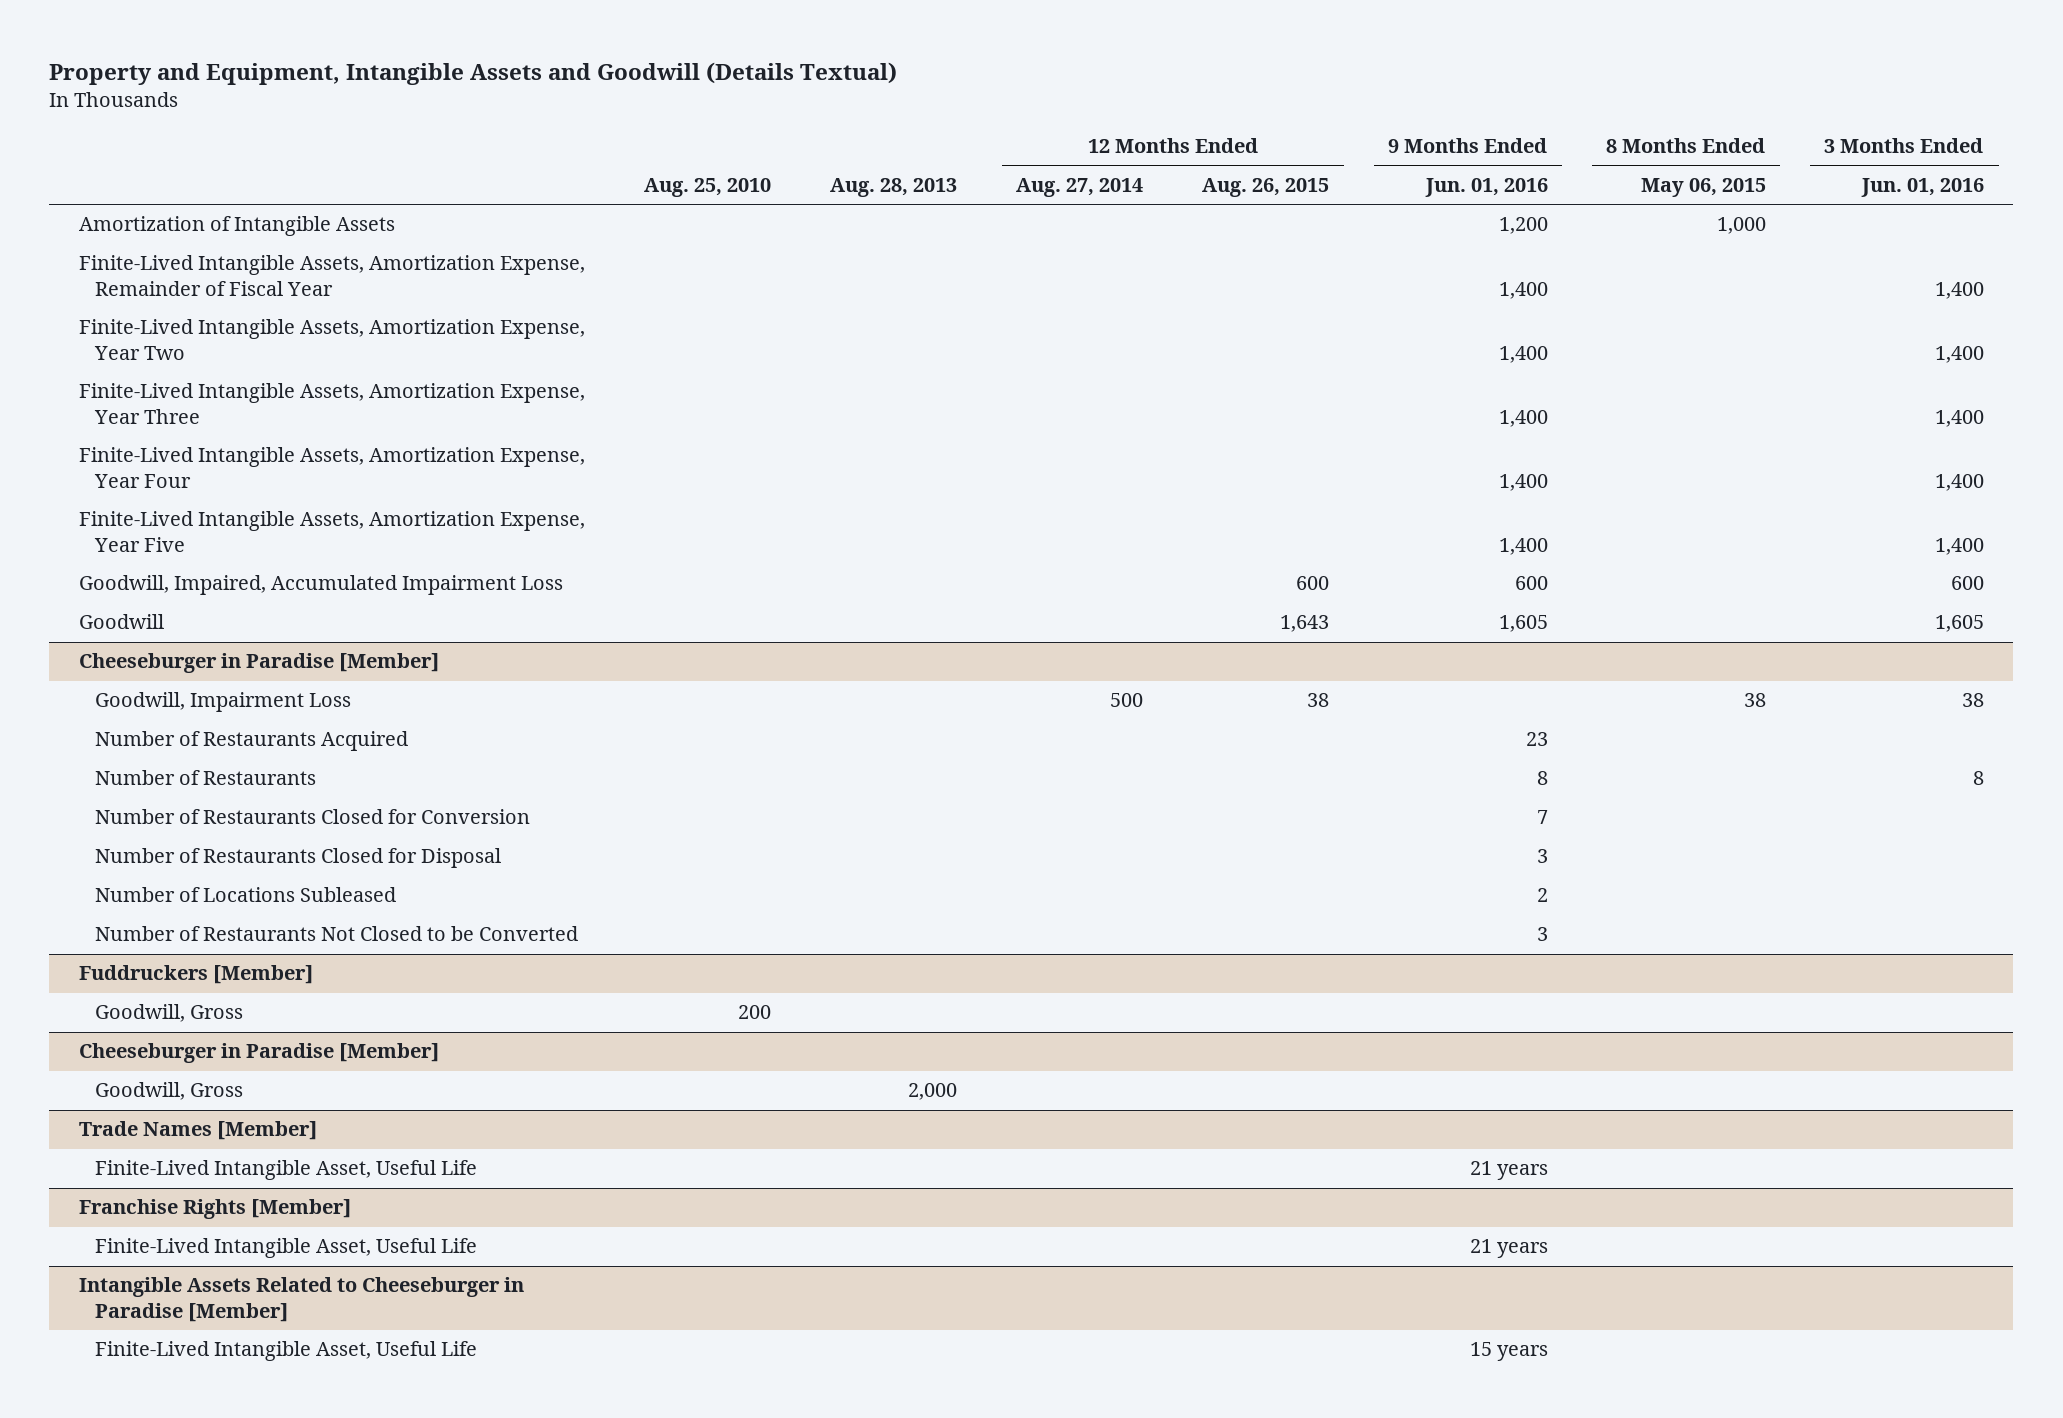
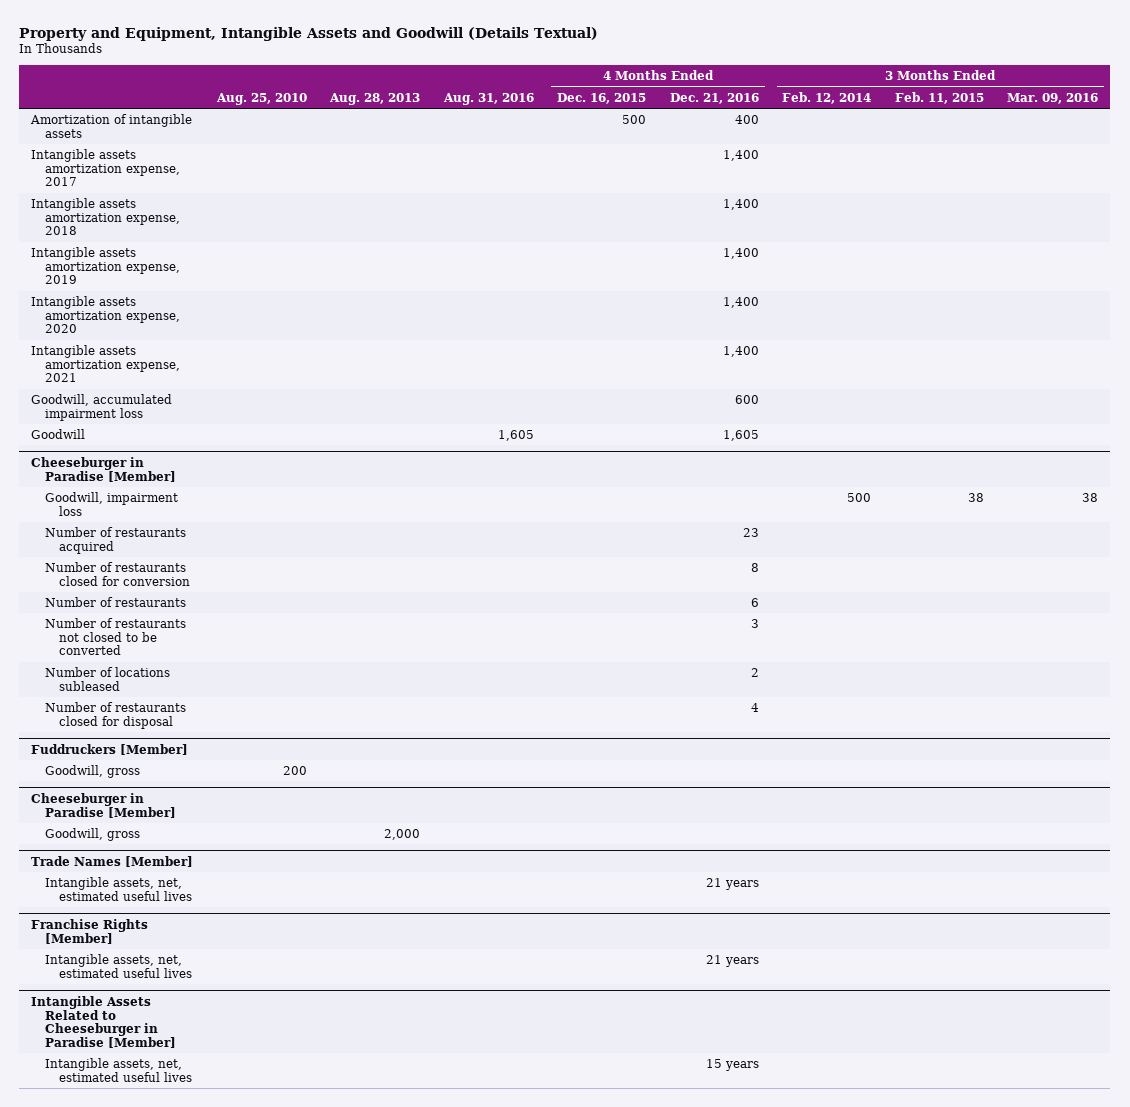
- | Aug. 25, 2010 | Aug. 28, 2013 | 12 Months Ended Aug. 27, 2014 | 12 Months Ended Aug. 26, 2015 | 9 Months Ended Jun. 01, 2016 | 8 Months Ended May 06, 2015 | 3 Months Ended Jun. 01, 2016
+ | Aug. 25, 2010 | Aug. 28, 2013 | Aug. 31, 2016 | 4 Months Ended Dec. 16, 2015 | 4 Months Ended Dec. 21, 2016 | 3 Months Ended Feb. 12, 2014 | 3 Months Ended Feb. 11, 2015 | 3 Months Ended Mar. 09, 2016
- Amortization of Intangible Assets | | | | | 1,200 | 1,000 |
- Finite-Lived Intangible Assets, Amortization Expense, Remainder of Fiscal Year | | | | | 1,400 | | 1,400
- Finite-Lived Intangible Assets, Amortization Expense, Year Two | | | | | 1,400 | | 1,400
- Finite-Lived Intangible Assets, Amortization Expense, Year Three | | | | | 1,400 | | 1,400
- Finite-Lived Intangible Assets, Amortization Expense, Year Four | | | | | 1,400 | | 1,400
- Finite-Lived Intangible Assets, Amortization Expense, Year Five | | | | | 1,400 | | 1,400
- Goodwill, Impaired, Accumulated Impairment Loss | | | | 600 | 600 | | 600
+ Amortization of intangible assets | | | | 500 | 400 | | |
+ Intangible assets amortization expense, 2017 | | | | | 1,400 | | |
+ Intangible assets amortization expense, 2018 | | | | | 1,400 | | |
+ Intangible assets amortization expense, 2019 | | | | | 1,400 | | |
+ Intangible assets amortization expense, 2020 | | | | | 1,400 | | |
+ Intangible assets amortization expense, 2021 | | | | | 1,400 | | |
+ Goodwill, accumulated impairment loss | | | | | 600 | | |
@ Cheeseburger in Paradise [Member]
- Goodwill, Impairment Loss | | | 500 | 38 | | 38 | 38
- Number of Restaurants Acquired | | | | | 23 | |
- Number of Restaurants | | | | | 8 | | 8
- Number of Restaurants Closed for Conversion | | | | | 7 | |
- Number of Restaurants Closed for Disposal | | | | | 3 | |
- Number of Locations Subleased | | | | | 2 | |
- Number of Restaurants Not Closed to be Converted | | | | | 3 | |
+ Goodwill, impairment loss | | | | | | 500 | 38 | 38
+ Number of restaurants acquired | | | | | 23 | | |
+ Number of restaurants closed for conversion | | | | | 8 | | |
+ Number of restaurants | | | | | 6 | | |
+ Number of restaurants not closed to be converted | | | | | 3 | | |
+ Number of locations subleased | | | | | 2 | | |
+ Number of restaurants closed for disposal | | | | | 4 | | |
@ Fuddruckers [Member]
- Goodwill, Gross | 200 | | | | | |
+ Goodwill, gross | 200 | | | | | | |
@ Cheeseburger in Paradise [Member]
- Goodwill, Gross | | 2,000 | | | | |
+ Goodwill, gross | | 2,000 | | | | | |
@ Trade Names [Member]
- Finite-Lived Intangible Asset, Useful Life | | | | | 21 years | |
+ Intangible assets, net, estimated useful lives | | | | | 21 years | | |
@ Franchise Rights [Member]
- Finite-Lived Intangible Asset, Useful Life | | | | | 21 years | |
+ Intangible assets, net, estimated useful lives | | | | | 21 years | | |
@ Intangible Assets Related to Cheeseburger in Paradise [Member]
- Finite-Lived Intangible Asset, Useful Life | | | | | 15 years | |
+ Intangible assets, net, estimated useful lives | | | | | 15 years | | |

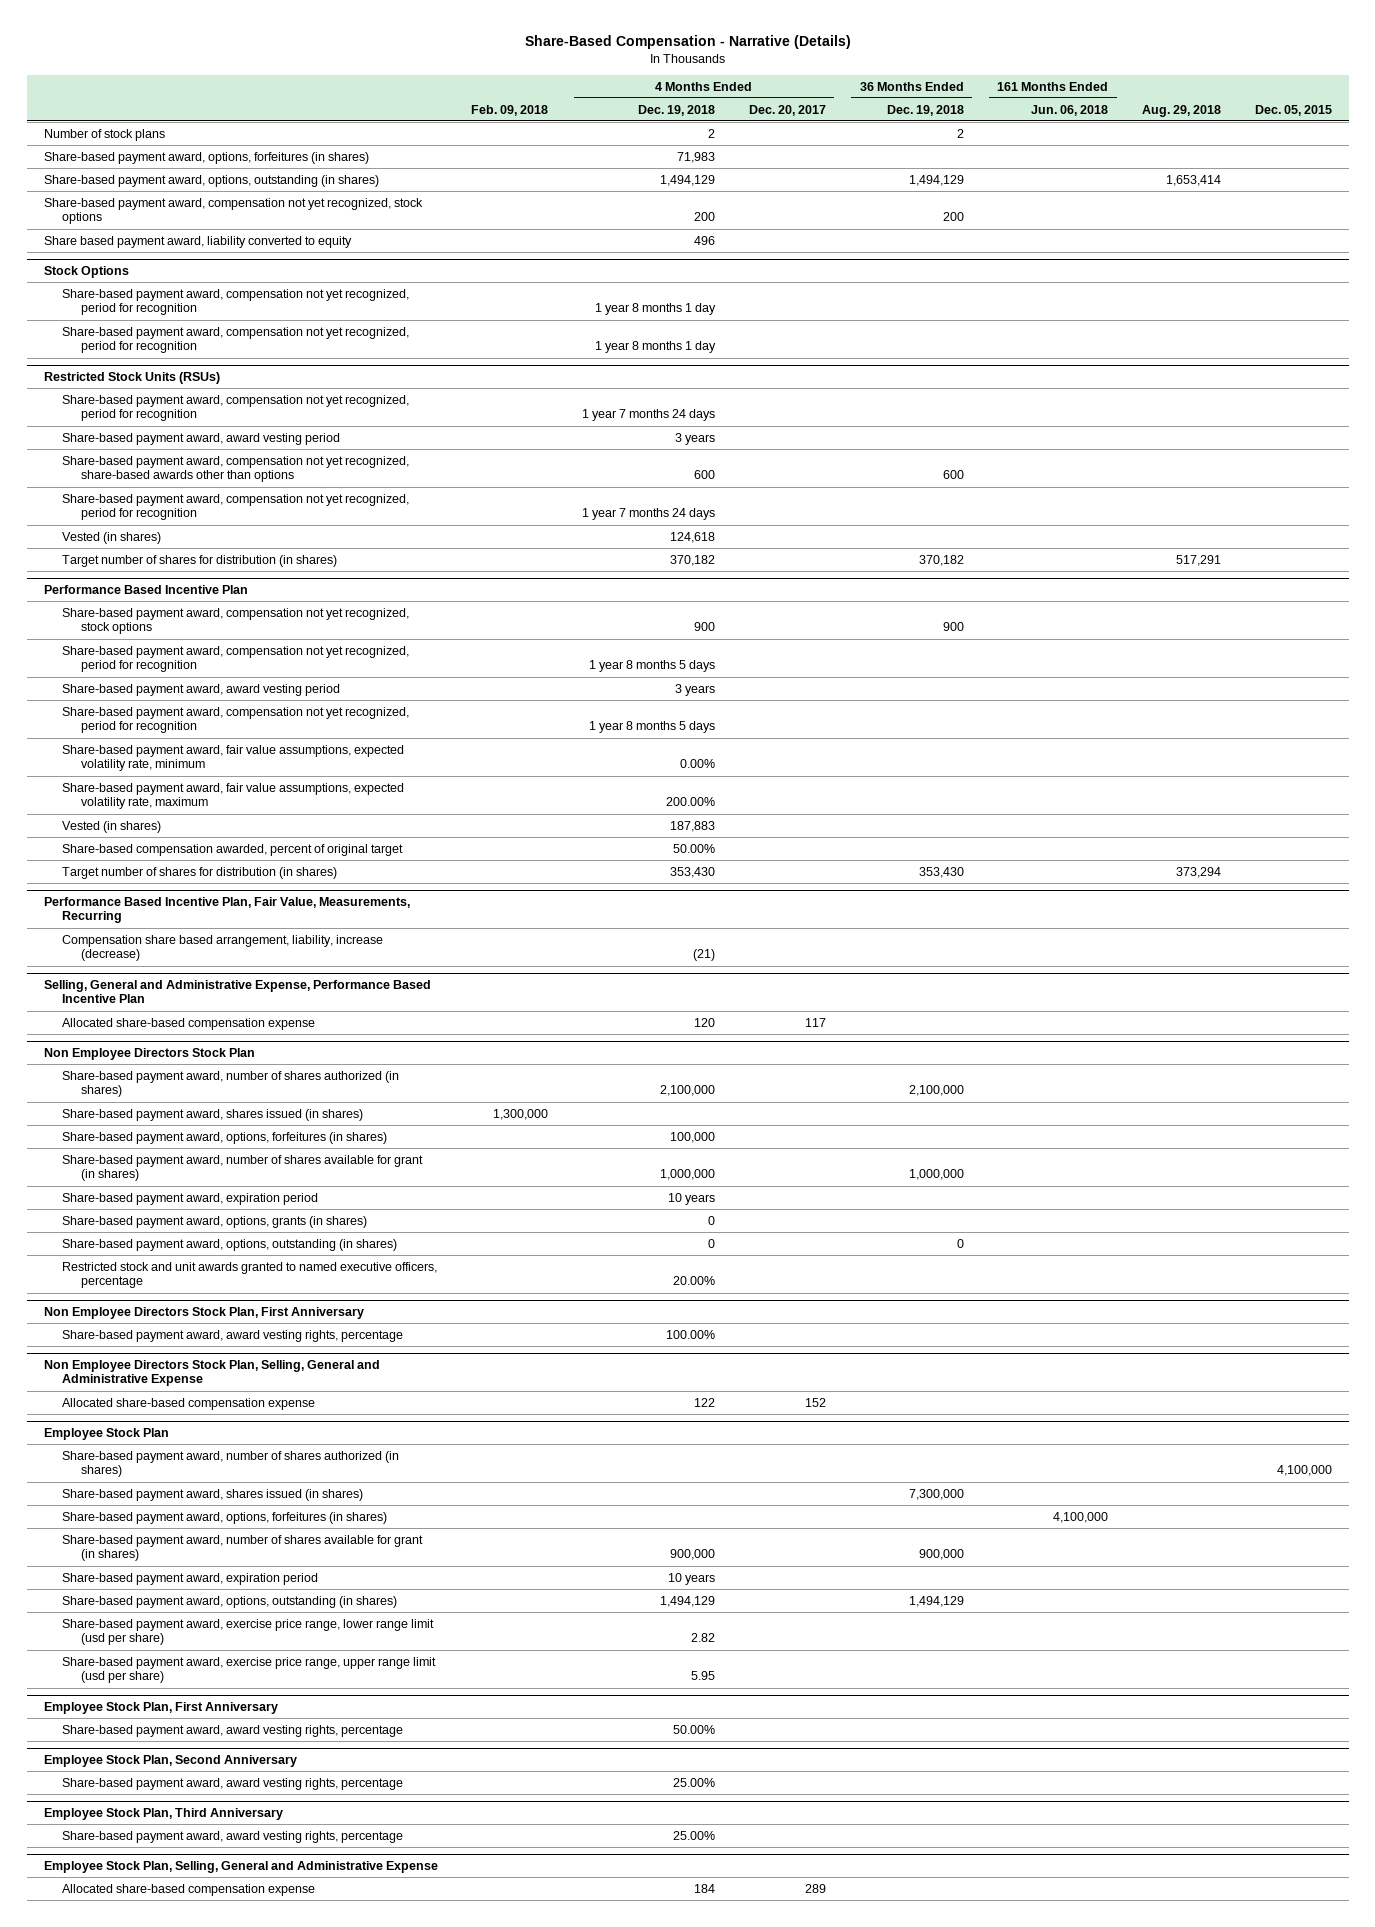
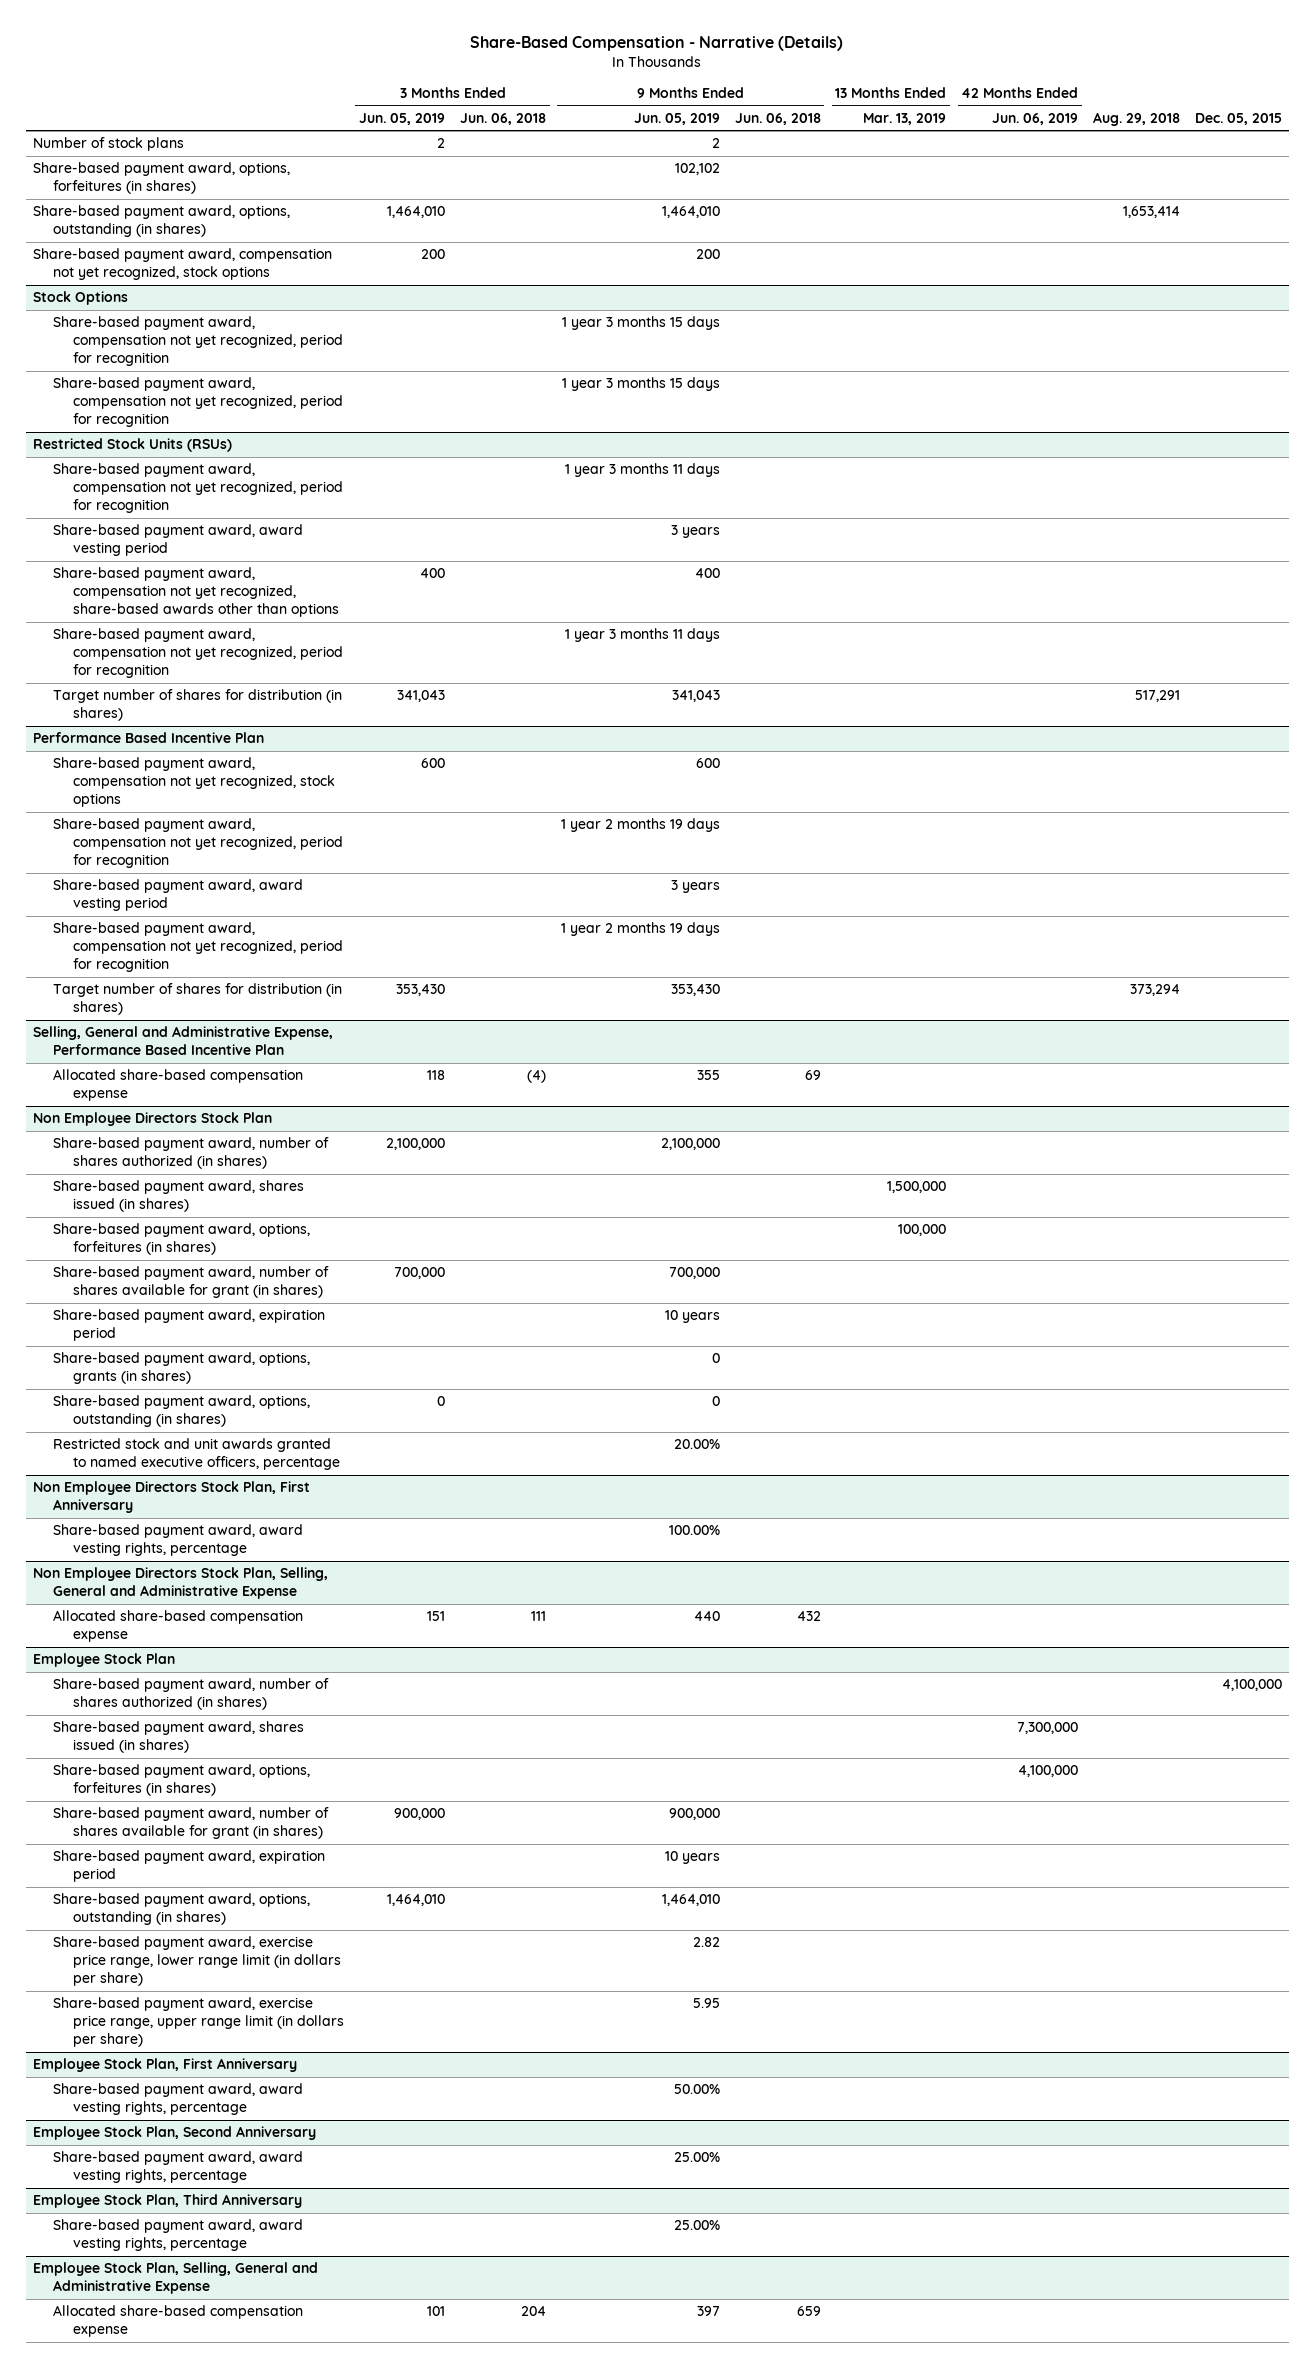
- | Feb. 09, 2018 | 4 Months Ended Dec. 19, 2018 | 4 Months Ended Dec. 20, 2017 | 36 Months Ended Dec. 19, 2018 | 161 Months Ended Jun. 06, 2018 | Aug. 29, 2018 | Dec. 05, 2015
+ | 3 Months Ended Jun. 05, 2019 | 3 Months Ended Jun. 06, 2018 | 9 Months Ended Jun. 05, 2019 | 9 Months Ended Jun. 06, 2018 | 13 Months Ended Mar. 13, 2019 | 42 Months Ended Jun. 06, 2019 | Aug. 29, 2018 | Dec. 05, 2015
- Share based payment award, liability converted to equity | | 496 | | | | |
@ Restricted Stock Units (RSUs)
- Vested (in shares) | | 124,618 | | | | |
@ Performance Based Incentive Plan
- Share-based payment award, fair value assumptions, expected volatility rate, minimum | | 0.00% | | | | |
- Share-based payment award, fair value assumptions, expected volatility rate, maximum | | 200.00% | | | | |
- Vested (in shares) | | 187,883 | | | | |
- Share-based compensation awarded, percent of original target | | 50.00% | | | | |
- Performance Based Incentive Plan, Fair Value, Measurements, Recurring
- Compensation share based arrangement, liability, increase (decrease) | | (21) | | | | |
@ Employee Stock Plan
- Share-based payment award, exercise price range, lower range limit (usd per share) | | 2.82 | | | | |
- Share-based payment award, exercise price range, upper range limit (usd per share) | | 5.95 | | | | |
+ Share-based payment award, exercise price range, lower range limit (in dollars per share) | | | 2.82 | | | | |
+ Share-based payment award, exercise price range, upper range limit (in dollars per share) | | | 5.95 | | | | |

